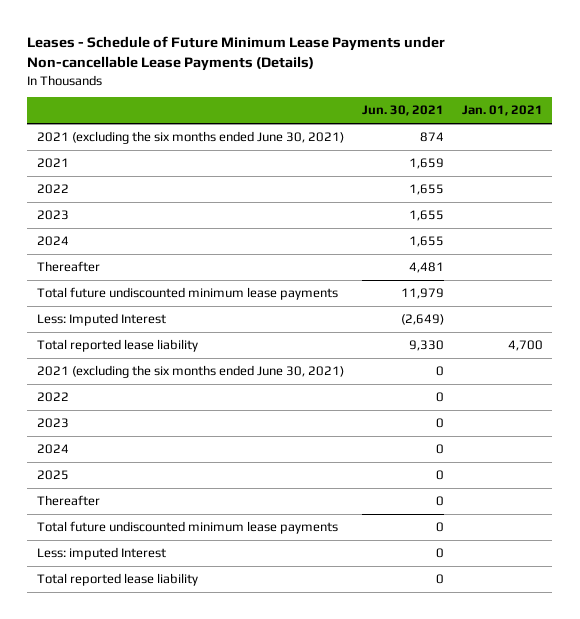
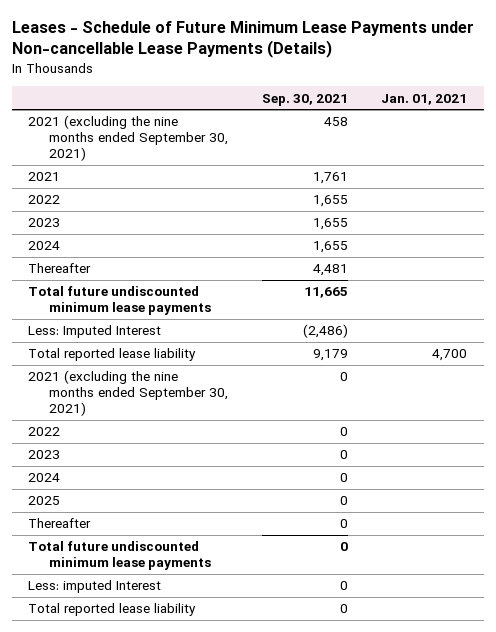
- | Jun. 30, 2021 | Jan. 01, 2021
+ | Sep. 30, 2021 | Jan. 01, 2021
- 2021 (excluding the six months ended June 30, 2021) | 874 |
+ 2021 (excluding the nine months ended September 30, 2021) | 458 |
- 2021 (excluding the six months ended June 30, 2021) | 0 |
+ 2021 (excluding the nine months ended September 30, 2021) | 0 |

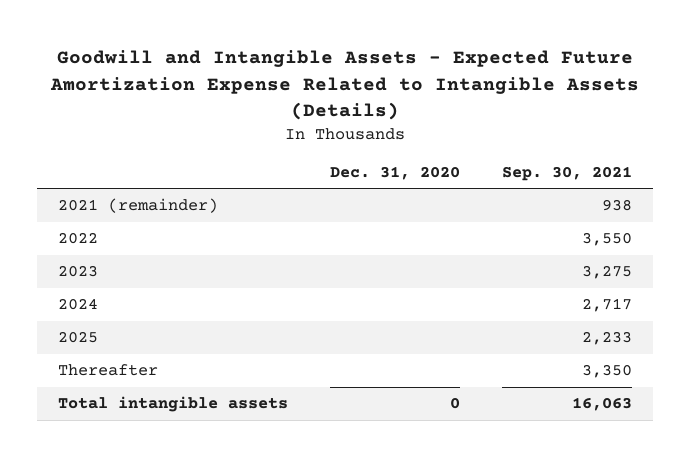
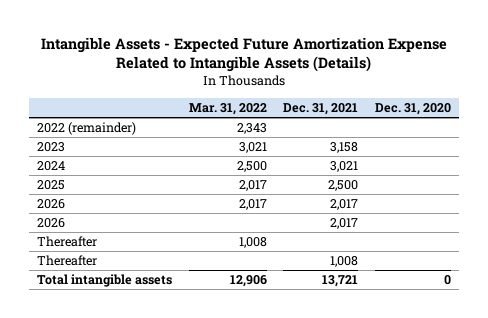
- Goodwill and Intangible Assets - Expected Future Amortization Expense Related to Intangible Assets (Details)
+ Intangible Assets - Expected Future Amortization Expense Related to Intangible Assets (Details)
- | Dec. 31, 2020 | Sep. 30, 2021
+ | Mar. 31, 2022 | Dec. 31, 2021 | Dec. 31, 2020
- 2021 (remainder) | | 938
- 2022 | | 3,550
+ 2022 (remainder) | 2,343 | |
+ 2026 | 2,017 | 2,017 |
+ 2026 | | 2,017 |
+ Thereafter | | 1,008 |

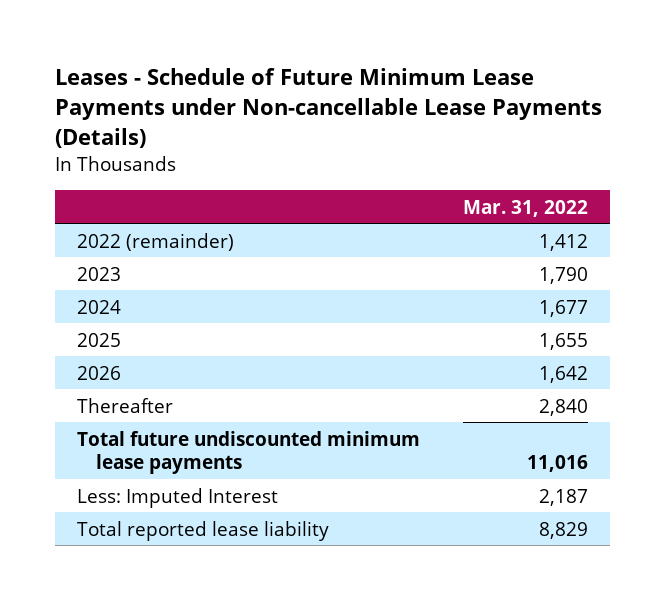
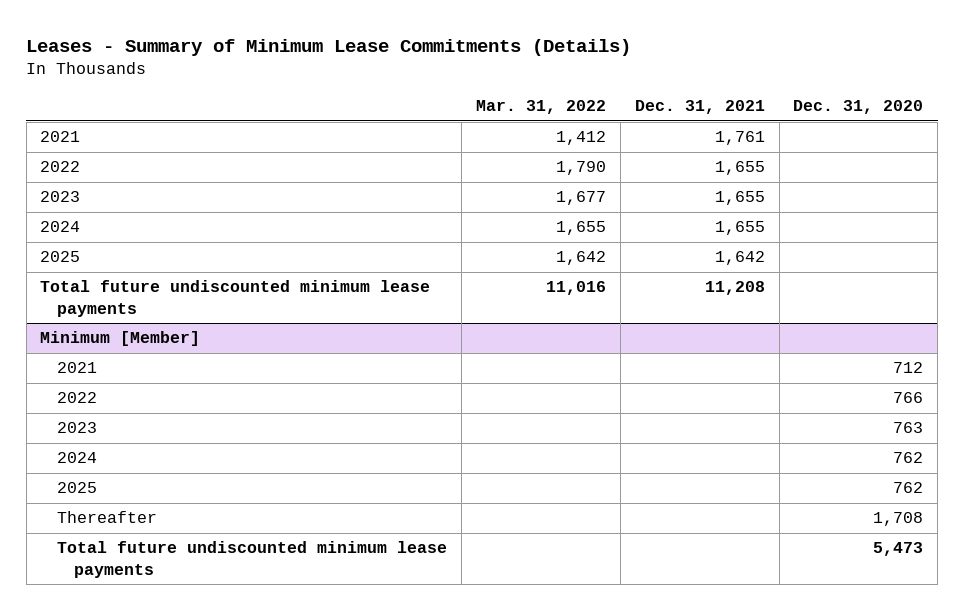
- Leases - Schedule of Future Minimum Lease Payments under Non-cancellable Lease Payments (Details)
+ Leases - Summary of Minimum Lease Commitments (Details)
- | Mar. 31, 2022
+ | Mar. 31, 2022 | Dec. 31, 2021 | Dec. 31, 2020
- 2022 (remainder) | 1,412
- 2023 | 1,790
- 2024 | 1,677
- 2025 | 1,655
- 2026 | 1,642
- Thereafter | 2,840
+ 2021 | 1,412 | 1,761 |
+ 2022 | 1,790 | 1,655 |
+ 2023 | 1,677 | 1,655 |
+ 2024 | 1,655 | 1,655 |
+ 2025 | 1,642 | 1,642 |
- Less: Imputed Interest | 2,187
- Total reported lease liability | 8,829
+ Minimum [Member]
+ 2021 | | | 712
+ 2022 | | | 766
+ 2023 | | | 763
+ 2024 | | | 762
+ 2025 | | | 762
+ Thereafter | | | 1,708
+ Total future undiscounted minimum lease payments | | | 5,473

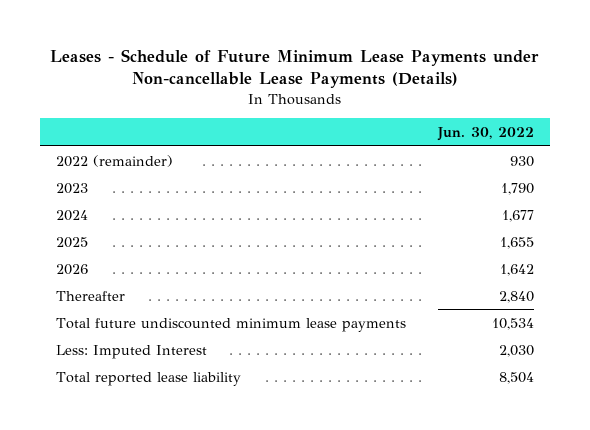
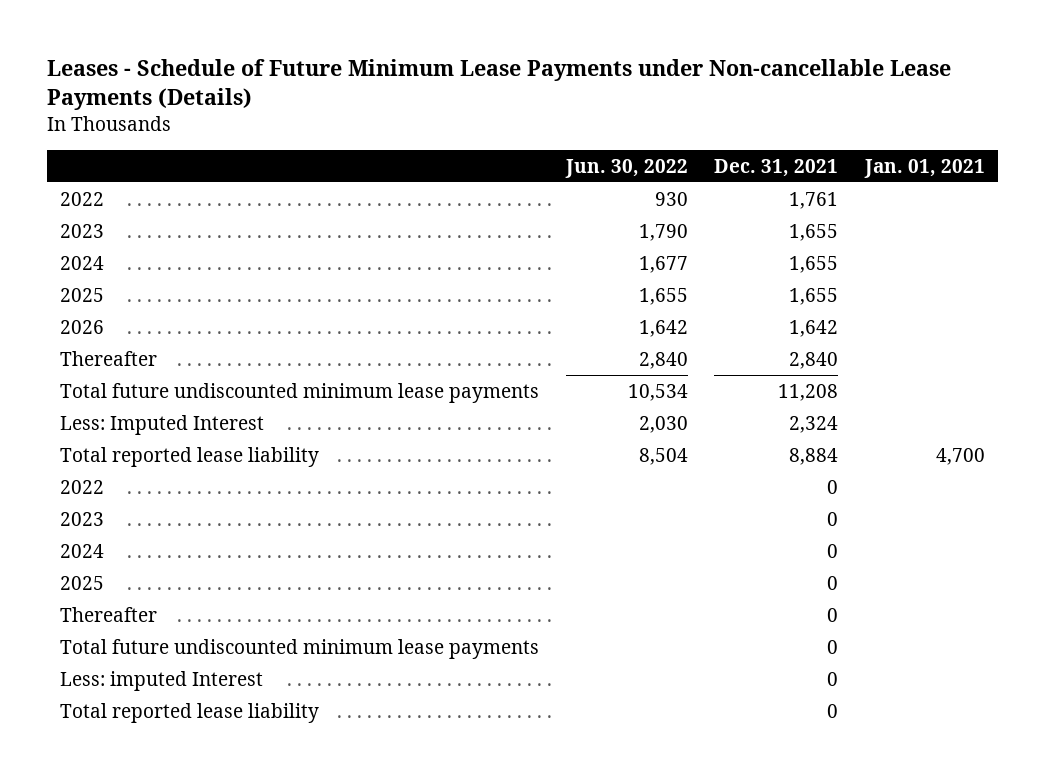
- | Jun. 30, 2022
+ | Jun. 30, 2022 | Dec. 31, 2021 | Jan. 01, 2021
- 2022 (remainder) | 930
+ 2022 | 930 | 1,761 |
+ 2022 | | 0 |
+ 2023 | | 0 |
+ 2024 | | 0 |
+ 2025 | | 0 |
+ Thereafter | | 0 |
+ Total future undiscounted minimum lease payments | | 0 |
+ Less: imputed Interest | | 0 |
+ Total reported lease liability | | 0 |

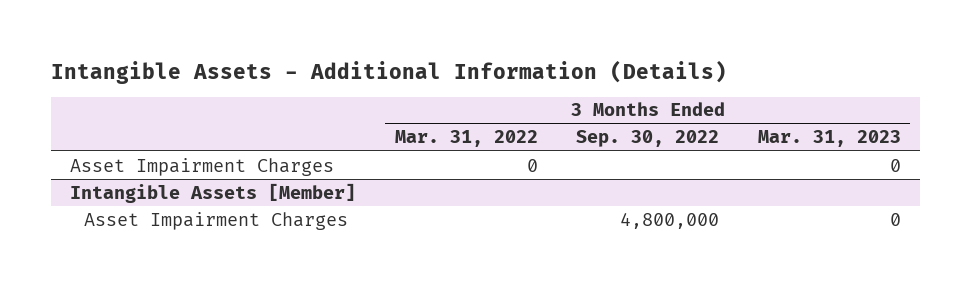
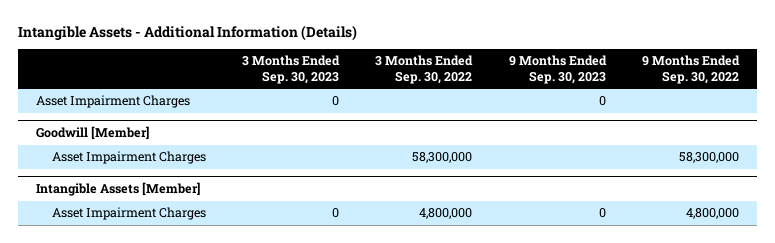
- | 3 Months Ended Mar. 31, 2022 | 3 Months Ended Sep. 30, 2022 | 3 Months Ended Mar. 31, 2023
+ | 3 Months Ended Sep. 30, 2023 | 3 Months Ended Sep. 30, 2022 | 9 Months Ended Sep. 30, 2023 | 9 Months Ended Sep. 30, 2022
+ Goodwill [Member]
+ Asset Impairment Charges | | 58,300,000 | | 58,300,000

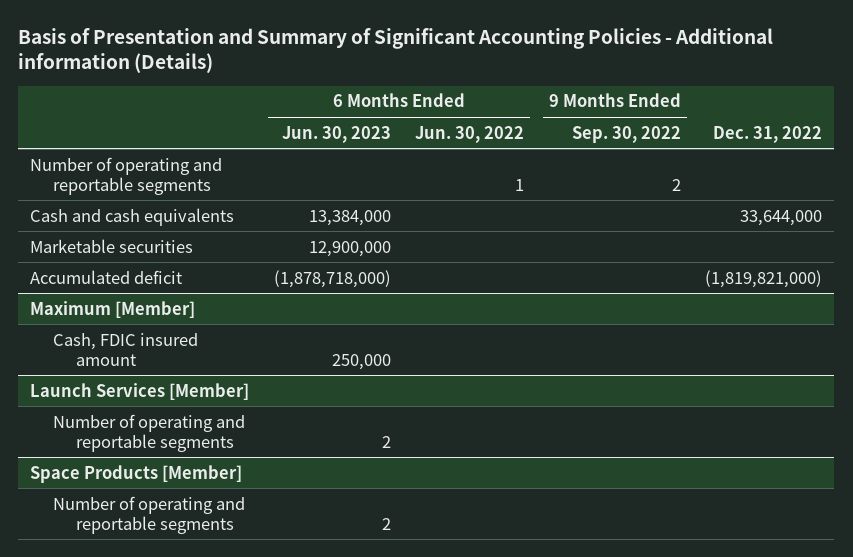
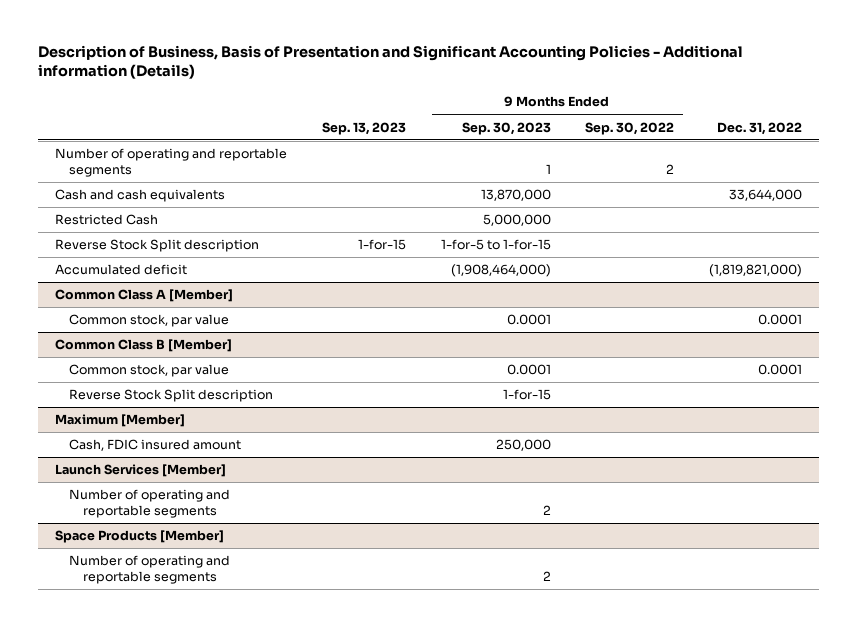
- Basis of Presentation and Summary of Significant Accounting Policies - Additional information (Details)
+ Description of Business, Basis of Presentation and Significant Accounting Policies - Additional information (Details)
- | 6 Months Ended Jun. 30, 2023 | 6 Months Ended Jun. 30, 2022 | 9 Months Ended Sep. 30, 2022 | Dec. 31, 2022
+ | Sep. 13, 2023 | 9 Months Ended Sep. 30, 2023 | 9 Months Ended Sep. 30, 2022 | Dec. 31, 2022
- Marketable securities | 12,900,000 | | |
+ Restricted Cash | | 5,000,000 | |
+ Reverse Stock Split description | 1-for-15 | 1-for-5 to 1-for-15 | |
+ Common Class A [Member]
+ Common stock, par value | | 0.0001 | | 0.0001
+ Common Class B [Member]
+ Common stock, par value | | 0.0001 | | 0.0001
+ Reverse Stock Split description | | 1-for-15 | |

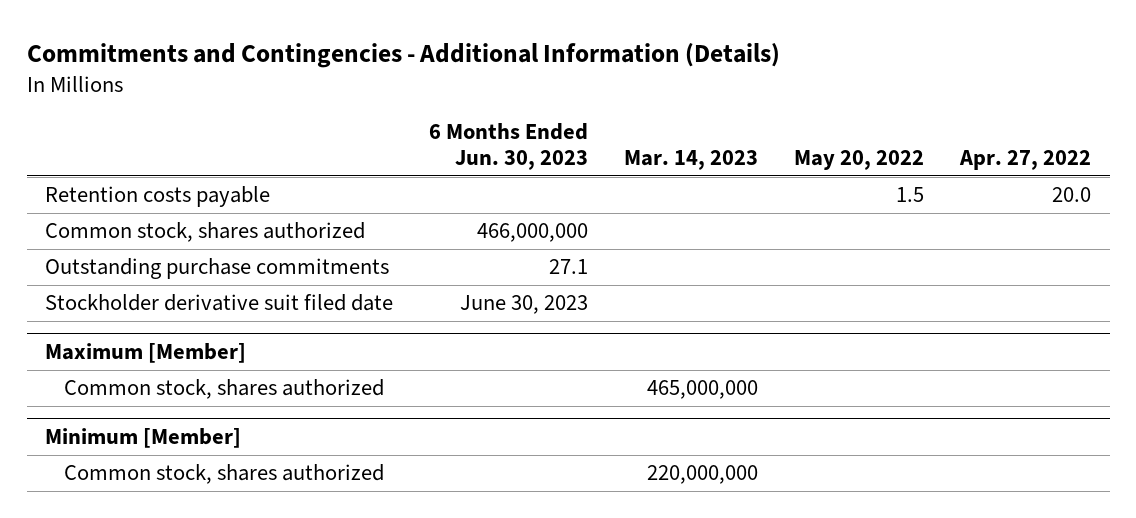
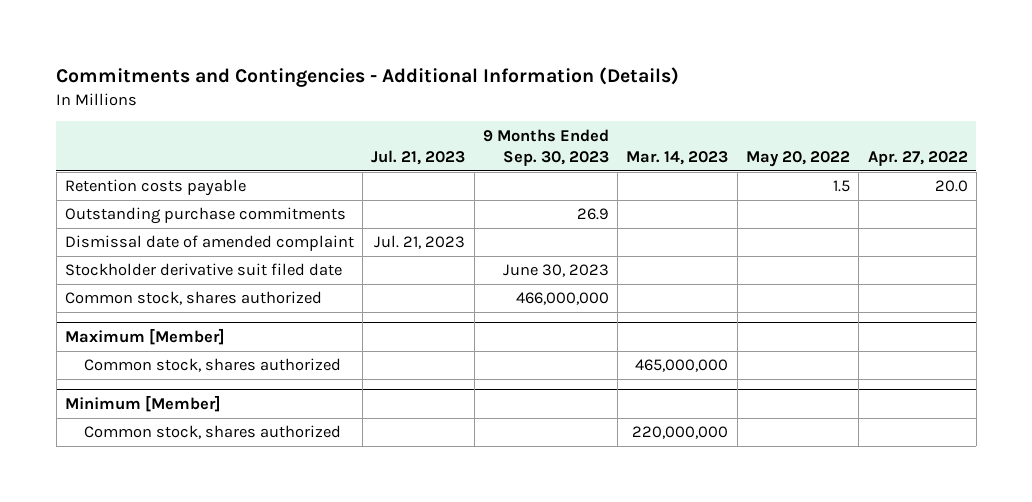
- | 6 Months Ended Jun. 30, 2023 | Mar. 14, 2023 | May 20, 2022 | Apr. 27, 2022
+ | Jul. 21, 2023 | 9 Months Ended Sep. 30, 2023 | Mar. 14, 2023 | May 20, 2022 | Apr. 27, 2022
+ Dismissal date of amended complaint | Jul. 21, 2023 | | | |
moved down: Common stock, shares authorized | | 466,000,000 | | |

